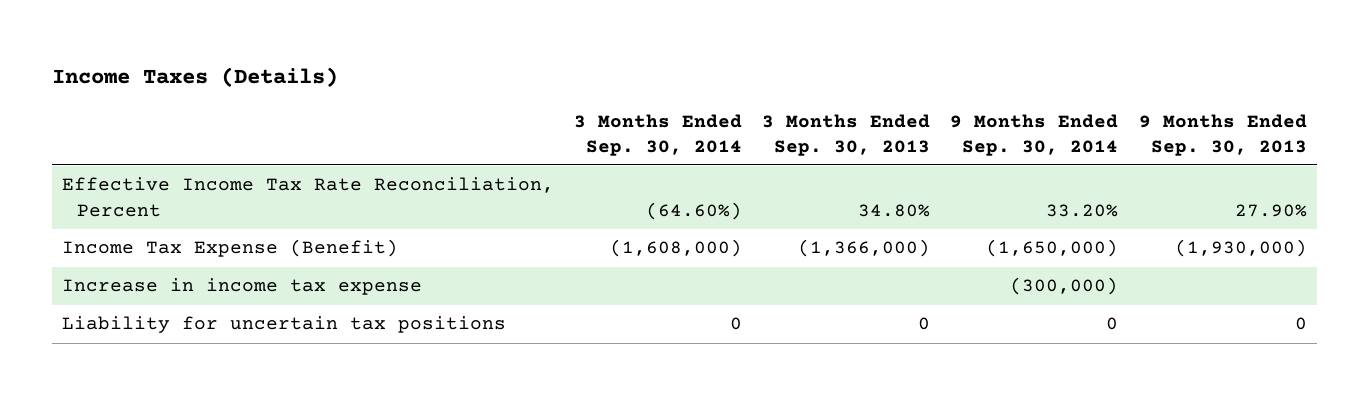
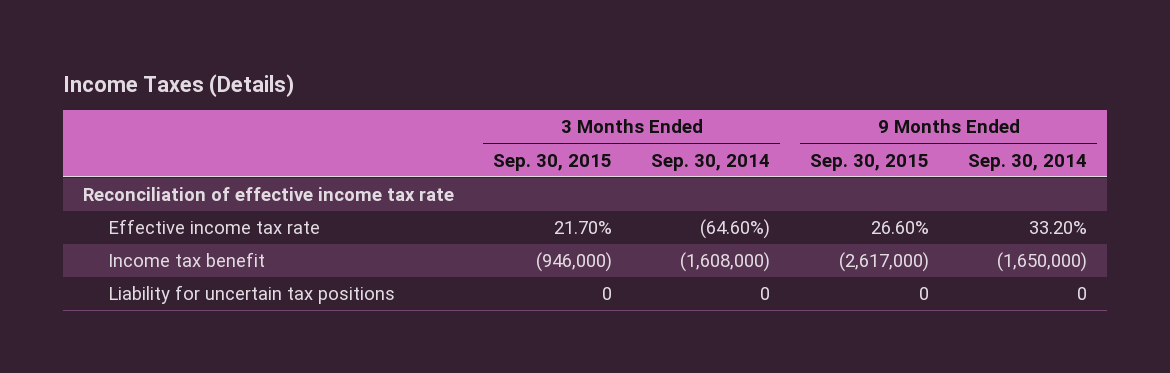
- | 3 Months Ended Sep. 30, 2014 | 3 Months Ended Sep. 30, 2013 | 9 Months Ended Sep. 30, 2014 | 9 Months Ended Sep. 30, 2013
+ | 3 Months Ended Sep. 30, 2015 | 3 Months Ended Sep. 30, 2014 | 9 Months Ended Sep. 30, 2015 | 9 Months Ended Sep. 30, 2014
- Effective Income Tax Rate Reconciliation, Percent | (64.60%) | 34.80% | 33.20% | 27.90%
- Income Tax Expense (Benefit) | (1,608,000) | (1,366,000) | (1,650,000) | (1,930,000)
- Increase in income tax expense | | | (300,000) |
+ Reconciliation of effective income tax rate
+ Effective income tax rate | 21.70% | (64.60%) | 26.60% | 33.20%
+ Income tax benefit | (946,000) | (1,608,000) | (2,617,000) | (1,650,000)

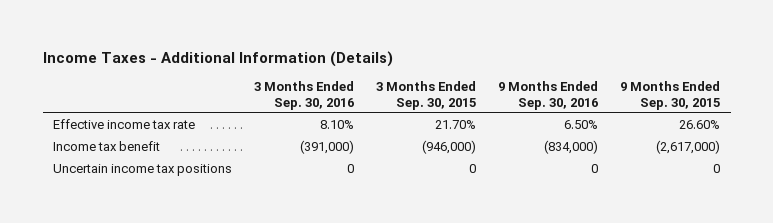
- Income Taxes (Details)
+ Income Taxes - Additional Information (Details)
- | 3 Months Ended Sep. 30, 2015 | 3 Months Ended Sep. 30, 2014 | 9 Months Ended Sep. 30, 2015 | 9 Months Ended Sep. 30, 2014
+ | 3 Months Ended Sep. 30, 2016 | 3 Months Ended Sep. 30, 2015 | 9 Months Ended Sep. 30, 2016 | 9 Months Ended Sep. 30, 2015
- Reconciliation of effective income tax rate
- Liability for uncertain tax positions | 0 | 0 | 0 | 0
+ Uncertain income tax positions | 0 | 0 | 0 | 0

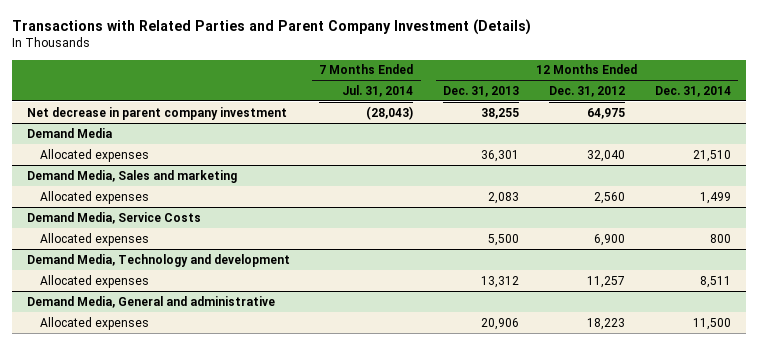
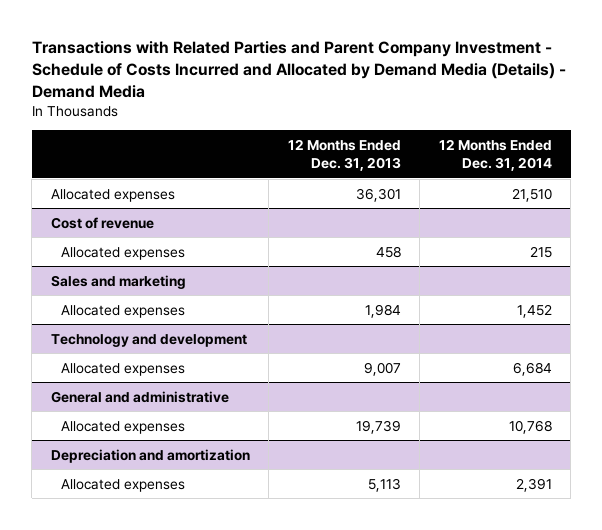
- Transactions with Related Parties and Parent Company Investment (Details)
+ Transactions with Related Parties and Parent Company Investment - Schedule of Costs Incurred and Allocated by Demand Media (Details) - Demand Media
- | 7 Months Ended Jul. 31, 2014 | 12 Months Ended Dec. 31, 2013 | 12 Months Ended Dec. 31, 2012 | 12 Months Ended Dec. 31, 2014
+ | 12 Months Ended Dec. 31, 2013 | 12 Months Ended Dec. 31, 2014
- Net decrease in parent company investment | (28,043) | 38,255 | 64,975 |
- Demand Media
- Demand Media, Sales and marketing
- Allocated expenses | | 2,083 | 2,560 | 1,499
- Demand Media, Service Costs
- Allocated expenses | | 5,500 | 6,900 | 800
- Demand Media, Technology and development
- Allocated expenses | | 13,312 | 11,257 | 8,511
- Demand Media, General and administrative
- Allocated expenses | | 20,906 | 18,223 | 11,500
+ Cost of revenue
+ Allocated expenses | 458 | 215
+ Sales and marketing
+ Allocated expenses | 1,984 | 1,452
+ Technology and development
+ Allocated expenses | 9,007 | 6,684
+ General and administrative
+ Allocated expenses | 19,739 | 10,768
+ Depreciation and amortization
+ Allocated expenses | 5,113 | 2,391

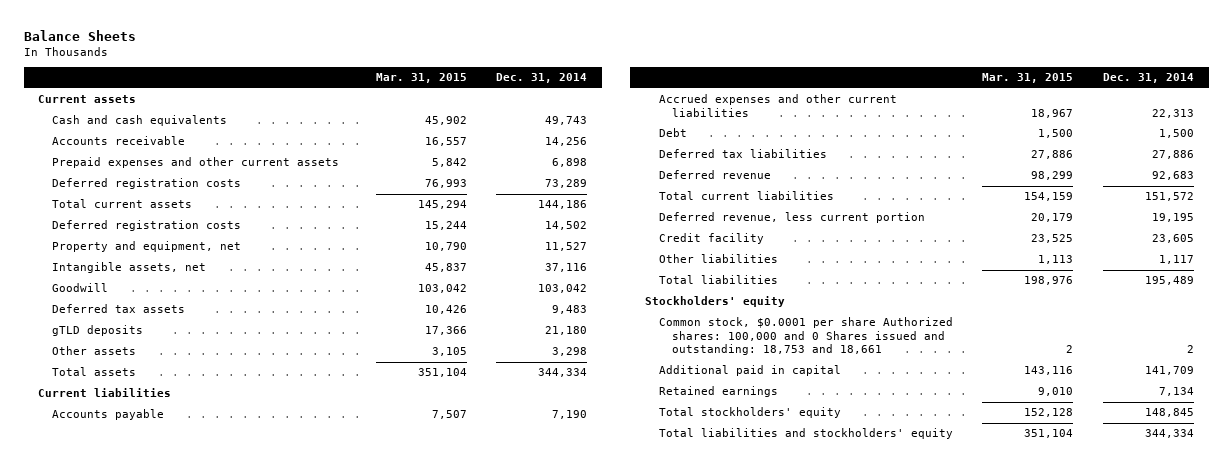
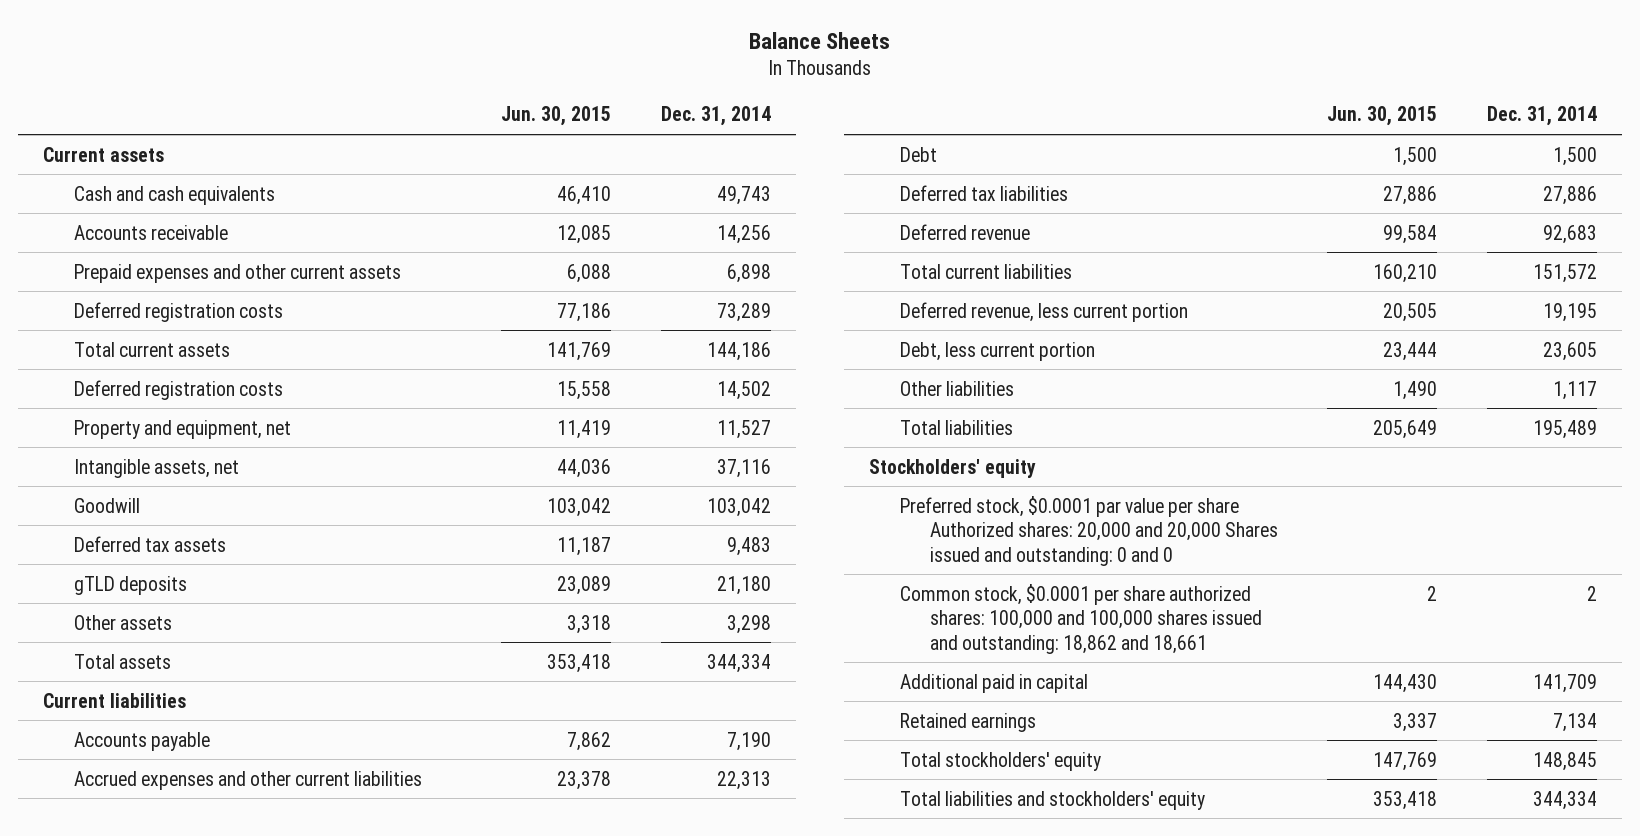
- | Mar. 31, 2015 | Dec. 31, 2014
+ | Jun. 30, 2015 | Dec. 31, 2014
- Credit facility | 23,525 | 23,605
+ Debt, less current portion | 23,444 | 23,605
- Common stock, $0.0001 per share Authorized shares: 100,000 and 0 Shares issued and outstanding: 18,753 and 18,661 | 2 | 2
+ Preferred stock, $0.0001 par value per share Authorized shares: 20,000 and 20,000 Shares issued and outstanding: 0 and 0
+ Common stock, $0.0001 per share authorized shares: 100,000 and 100,000 shares issued and outstanding: 18,862 and 18,661 | 2 | 2

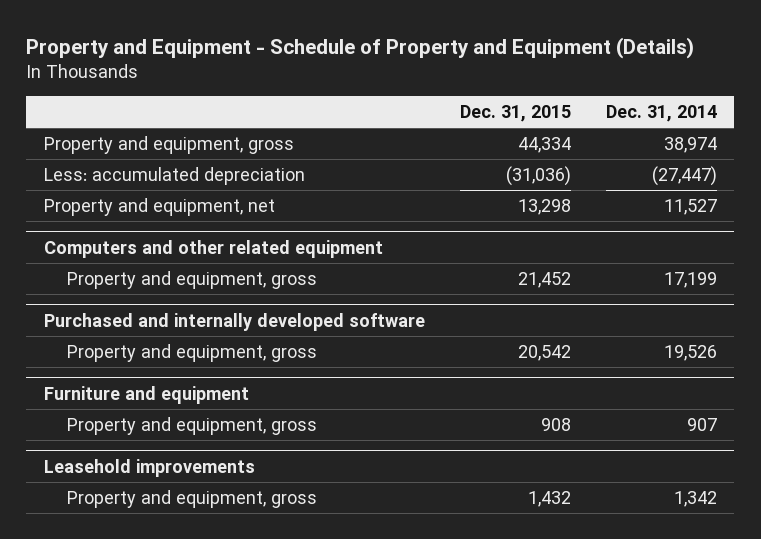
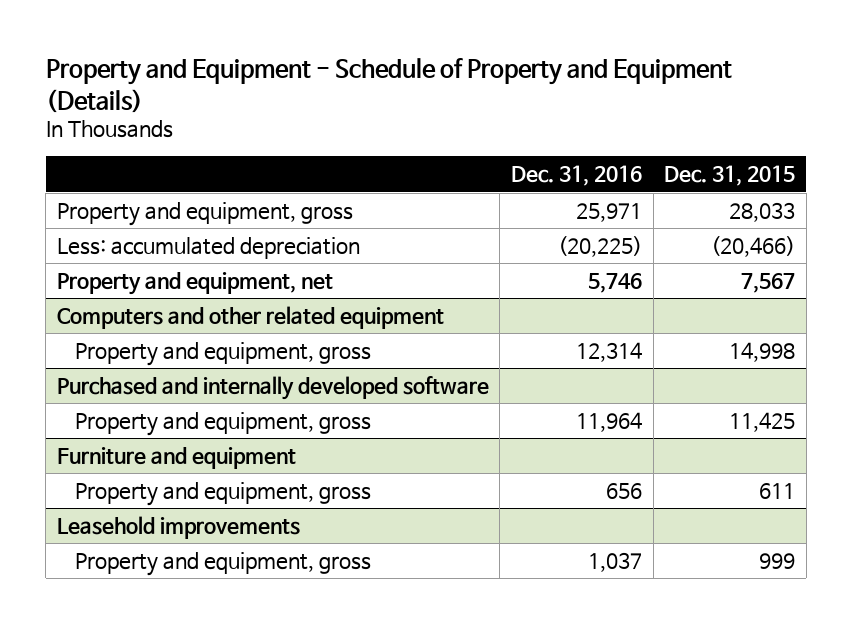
- | Dec. 31, 2015 | Dec. 31, 2014
+ | Dec. 31, 2016 | Dec. 31, 2015
- Property and equipment, gross | 44,334 | 38,974
- Less: accumulated depreciation | (31,036) | (27,447)
- Property and equipment, net | 13,298 | 11,527
+ Property and equipment, gross | 25,971 | 28,033
+ Less: accumulated depreciation | (20,225) | (20,466)
+ Property and equipment, net | 5,746 | 7,567
@ Computers and other related equipment
- Property and equipment, gross | 21,452 | 17,199
+ Property and equipment, gross | 12,314 | 14,998
@ Purchased and internally developed software
- Property and equipment, gross | 20,542 | 19,526
+ Property and equipment, gross | 11,964 | 11,425
@ Furniture and equipment
- Property and equipment, gross | 908 | 907
+ Property and equipment, gross | 656 | 611
@ Leasehold improvements
- Property and equipment, gross | 1,432 | 1,342
+ Property and equipment, gross | 1,037 | 999

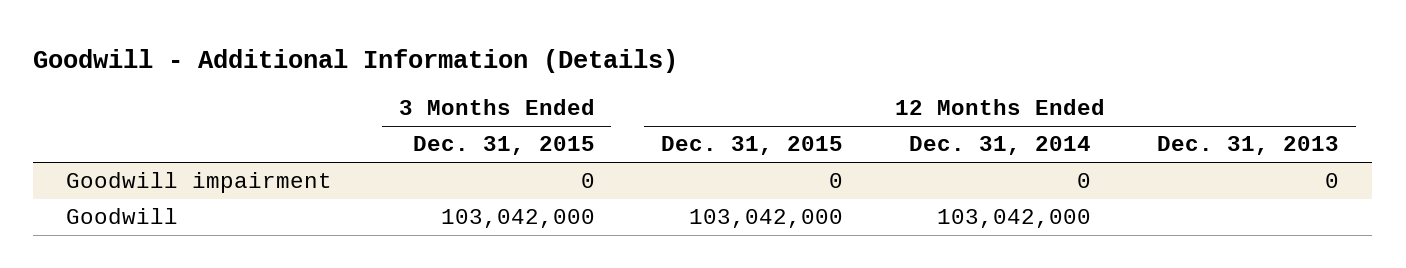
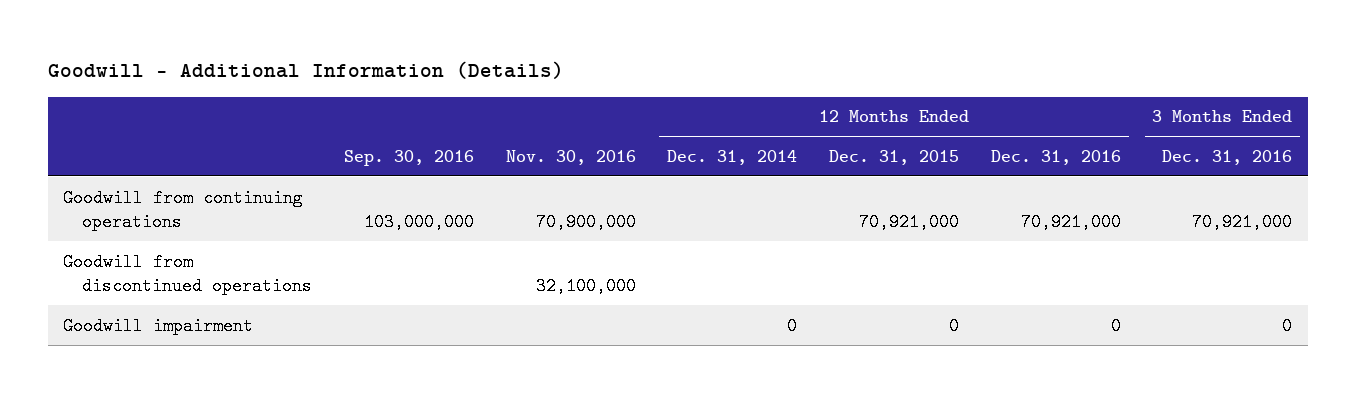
- | 3 Months Ended Dec. 31, 2015 | 12 Months Ended Dec. 31, 2015 | 12 Months Ended Dec. 31, 2014 | 12 Months Ended Dec. 31, 2013
+ | Sep. 30, 2016 | Nov. 30, 2016 | 12 Months Ended Dec. 31, 2014 | 12 Months Ended Dec. 31, 2015 | 12 Months Ended Dec. 31, 2016 | 3 Months Ended Dec. 31, 2016
+ Goodwill from continuing operations | 103,000,000 | 70,900,000 | | 70,921,000 | 70,921,000 | 70,921,000
+ Goodwill from discontinued operations | | 32,100,000 | | | |
- Goodwill | 103,042,000 | 103,042,000 | 103,042,000 |

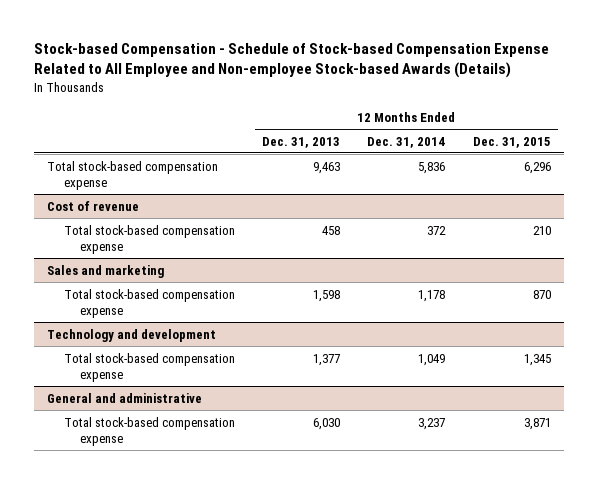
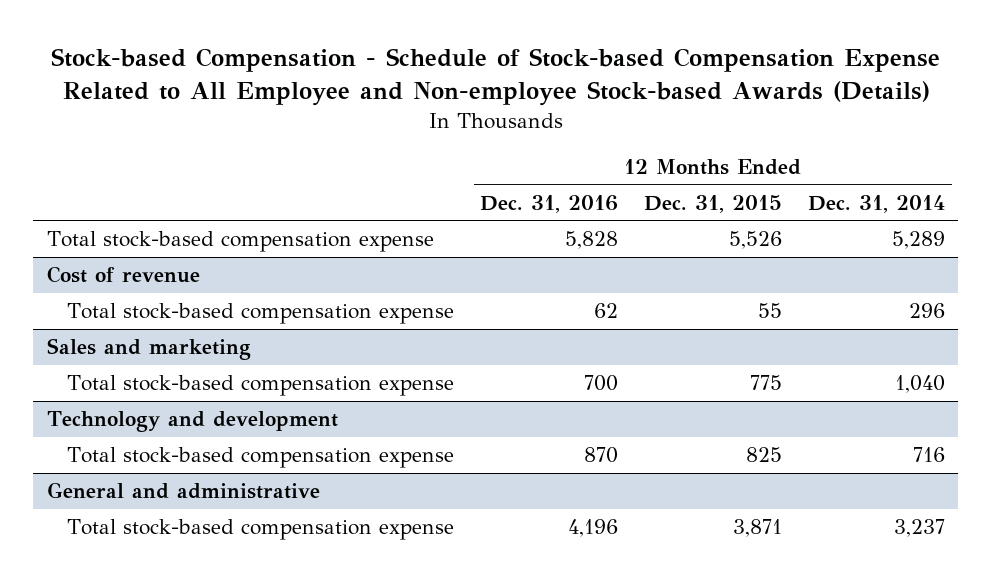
- | 12 Months Ended Dec. 31, 2013 | 12 Months Ended Dec. 31, 2014 | 12 Months Ended Dec. 31, 2015
+ | 12 Months Ended Dec. 31, 2016 | 12 Months Ended Dec. 31, 2015 | 12 Months Ended Dec. 31, 2014
- Total stock-based compensation expense | 9,463 | 5,836 | 6,296
+ Total stock-based compensation expense | 5,828 | 5,526 | 5,289
@ Cost of revenue
- Total stock-based compensation expense | 458 | 372 | 210
+ Total stock-based compensation expense | 62 | 55 | 296
@ Sales and marketing
- Total stock-based compensation expense | 1,598 | 1,178 | 870
+ Total stock-based compensation expense | 700 | 775 | 1,040
@ Technology and development
- Total stock-based compensation expense | 1,377 | 1,049 | 1,345
+ Total stock-based compensation expense | 870 | 825 | 716

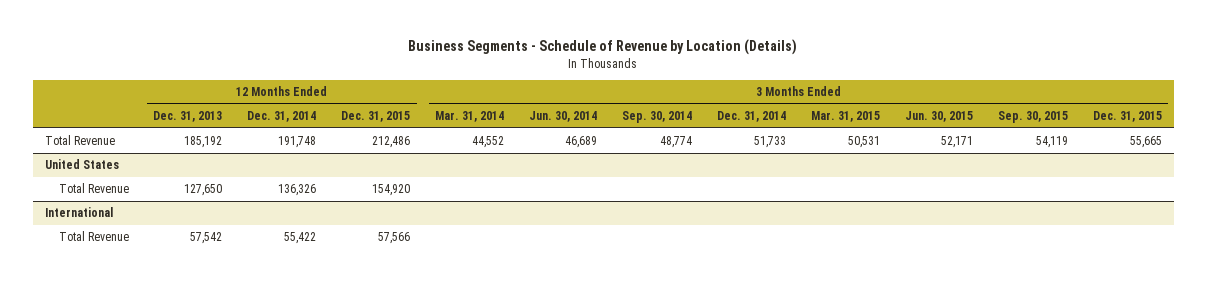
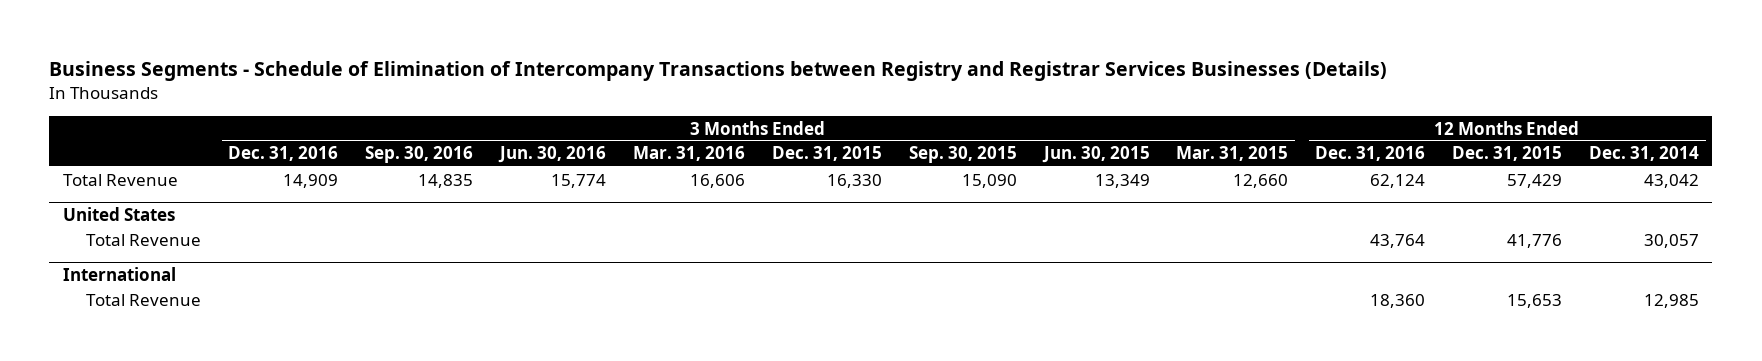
- Business Segments - Schedule of Revenue by Location (Details)
+ Business Segments - Schedule of Elimination of Intercompany Transactions between Registry and Registrar Services Businesses (Details)
- | 12 Months Ended Dec. 31, 2013 | 12 Months Ended Dec. 31, 2014 | 12 Months Ended Dec. 31, 2015 | 3 Months Ended Mar. 31, 2014 | 3 Months Ended Jun. 30, 2014 | 3 Months Ended Sep. 30, 2014 | 3 Months Ended Dec. 31, 2014 | 3 Months Ended Mar. 31, 2015 | 3 Months Ended Jun. 30, 2015 | 3 Months Ended Sep. 30, 2015 | 3 Months Ended Dec. 31, 2015
+ | 3 Months Ended Dec. 31, 2016 | 3 Months Ended Sep. 30, 2016 | 3 Months Ended Jun. 30, 2016 | 3 Months Ended Mar. 31, 2016 | 3 Months Ended Dec. 31, 2015 | 3 Months Ended Sep. 30, 2015 | 3 Months Ended Jun. 30, 2015 | 3 Months Ended Mar. 31, 2015 | 12 Months Ended Dec. 31, 2016 | 12 Months Ended Dec. 31, 2015 | 12 Months Ended Dec. 31, 2014
- Total Revenue | 185,192 | 191,748 | 212,486 | 44,552 | 46,689 | 48,774 | 51,733 | 50,531 | 52,171 | 54,119 | 55,665
+ Total Revenue | 14,909 | 14,835 | 15,774 | 16,606 | 16,330 | 15,090 | 13,349 | 12,660 | 62,124 | 57,429 | 43,042
@ United States
- Total Revenue | 127,650 | 136,326 | 154,920 | | | | | | | |
+ Total Revenue | | | | | | | | | 43,764 | 41,776 | 30,057
@ International
- Total Revenue | 57,542 | 55,422 | 57,566 | | | | | | | |
+ Total Revenue | | | | | | | | | 18,360 | 15,653 | 12,985

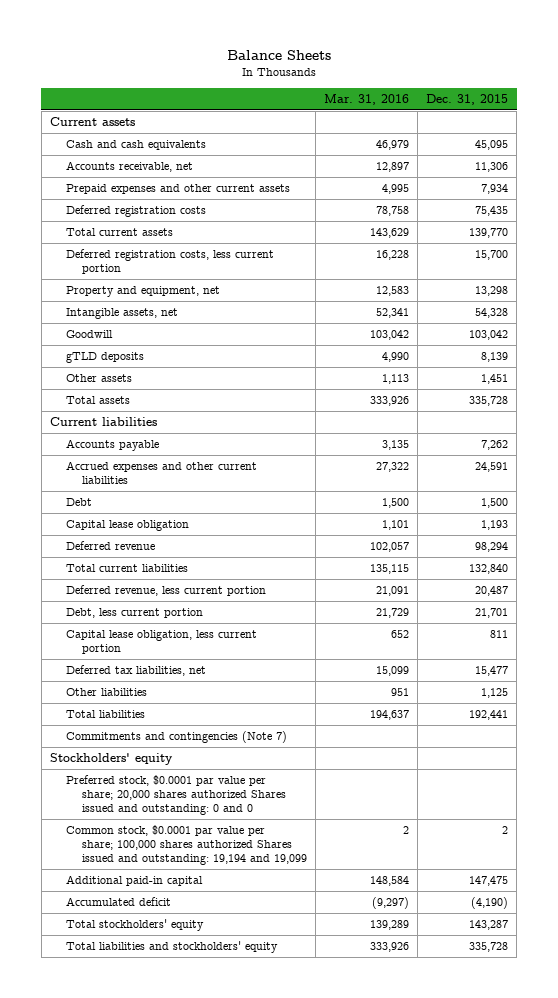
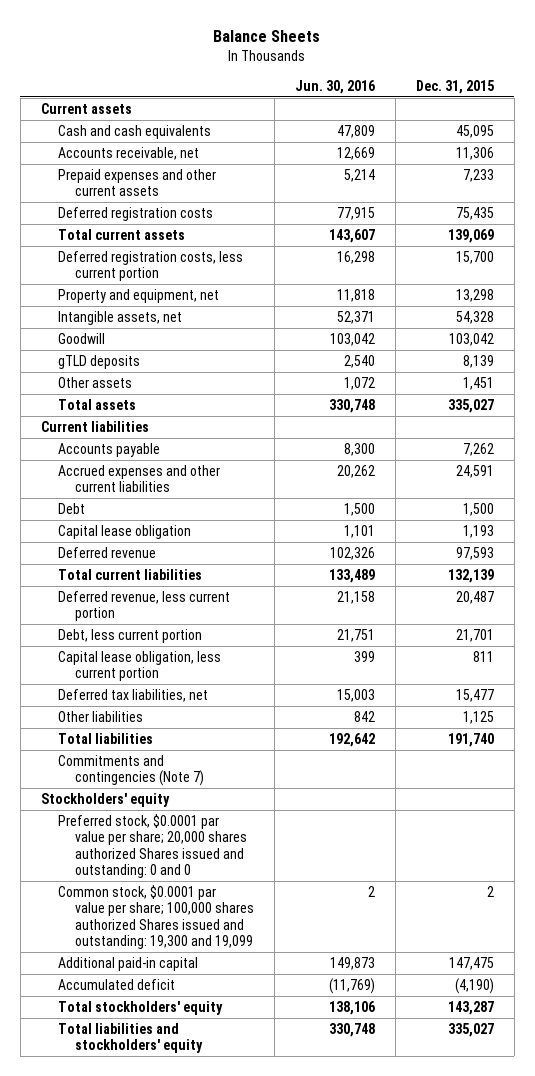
- | Mar. 31, 2016 | Dec. 31, 2015
+ | Jun. 30, 2016 | Dec. 31, 2015
- Prepaid expenses and other current assets | 4,995 | 7,934
+ Prepaid expenses and other current assets | 5,214 | 7,233
- Total current assets | 143,629 | 139,770
+ Total current assets | 143,607 | 139,069
- Total assets | 333,926 | 335,728
+ Total assets | 330,748 | 335,027
- Deferred revenue | 102,057 | 98,294
- Total current liabilities | 135,115 | 132,840
+ Deferred revenue | 102,326 | 97,593
+ Total current liabilities | 133,489 | 132,139
- Total liabilities | 194,637 | 192,441
+ Total liabilities | 192,642 | 191,740
- Common stock, $0.0001 par value per share; 100,000 shares authorized Shares issued and outstanding: 19,194 and 19,099 | 2 | 2
+ Common stock, $0.0001 par value per share; 100,000 shares authorized Shares issued and outstanding: 19,300 and 19,099 | 2 | 2
- Total liabilities and stockholders' equity | 333,926 | 335,728
+ Total liabilities and stockholders' equity | 330,748 | 335,027

